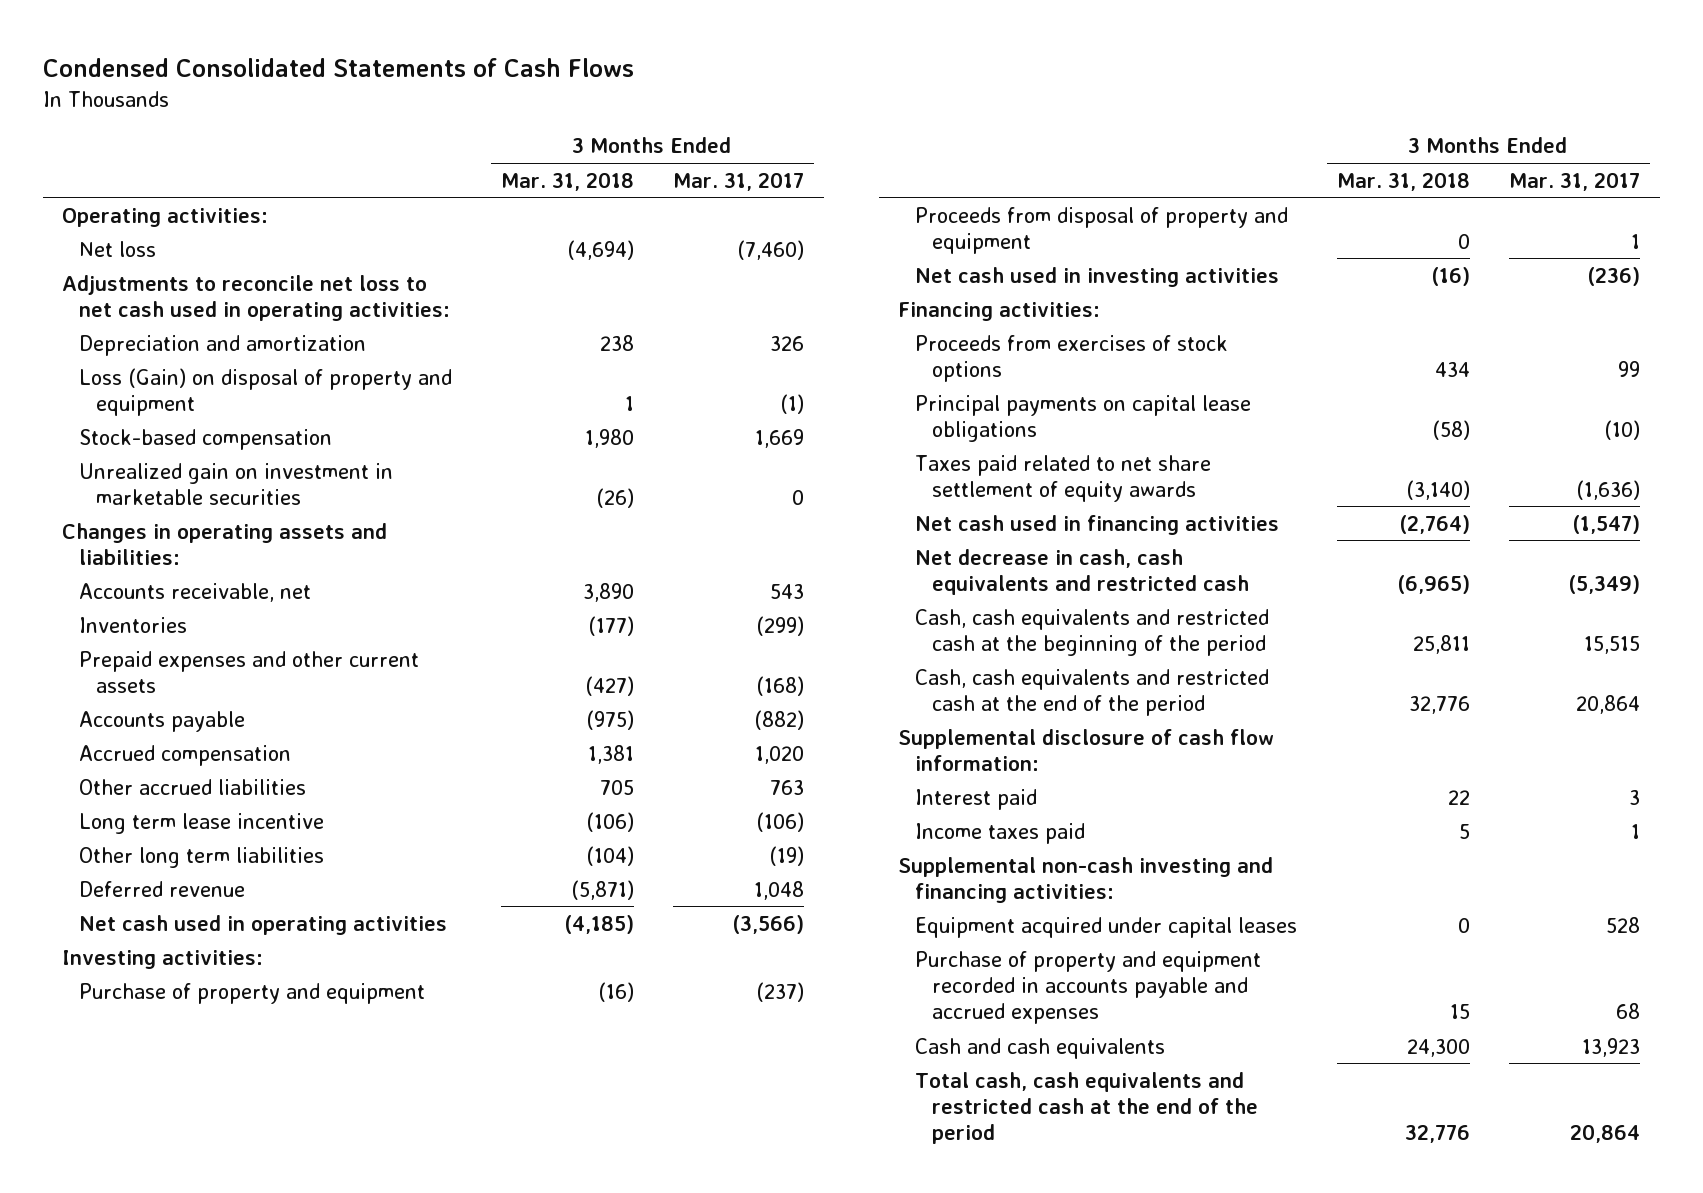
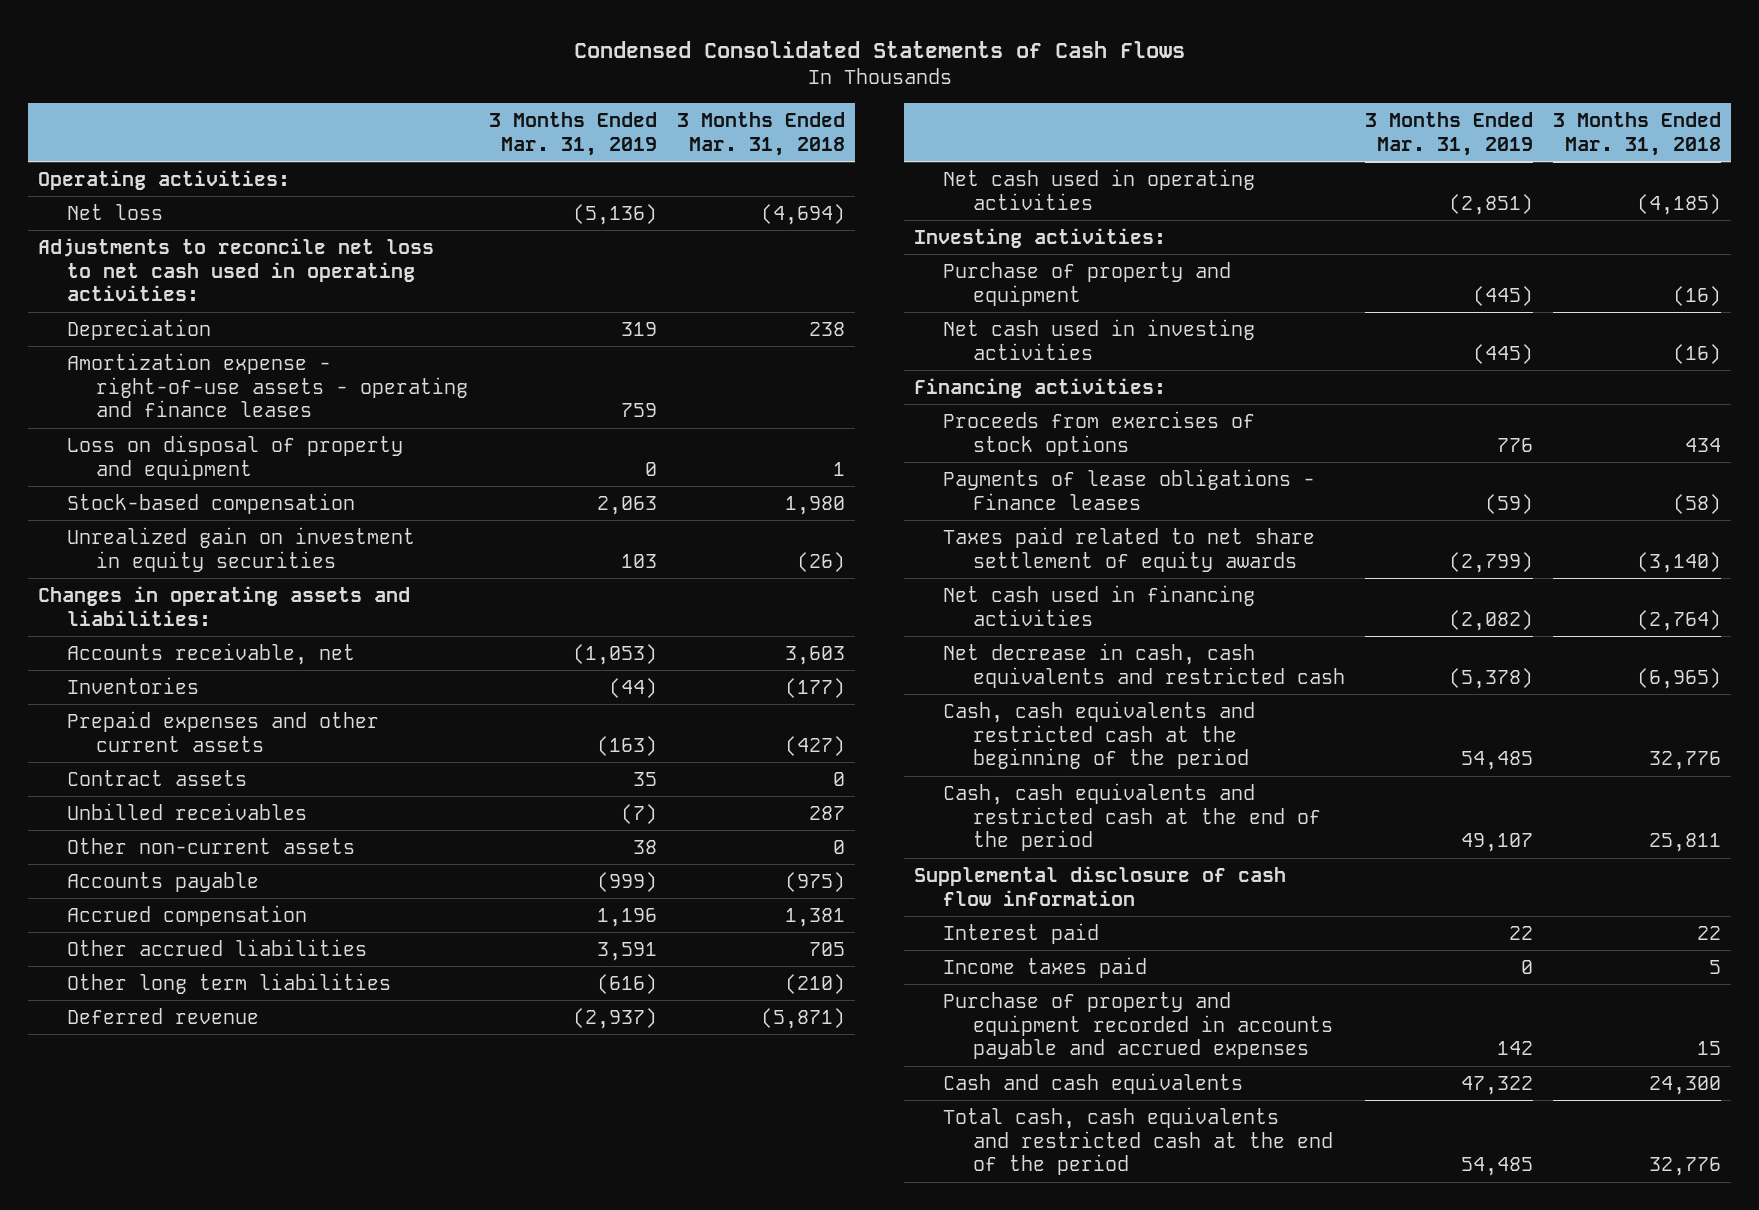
- | 3 Months Ended Mar. 31, 2018 | 3 Months Ended Mar. 31, 2017
+ | 3 Months Ended Mar. 31, 2019 | 3 Months Ended Mar. 31, 2018
- Depreciation and amortization | 238 | 326
- Loss (Gain) on disposal of property and equipment | 1 | (1)
+ Depreciation | 319 | 238
+ Amortization expense - right-of-use assets - operating and finance leases | 759 |
+ Loss on disposal of property and equipment | 0 | 1
- Unrealized gain on investment in marketable securities | (26) | 0
+ Unrealized gain on investment in equity securities | 103 | (26)
- Accounts receivable, net | 3,890 | 543
+ Accounts receivable, net | (1,053) | 3,603
+ Contract assets | 35 | 0
+ Unbilled receivables | (7) | 287
+ Other non-current assets | 38 | 0
- Long term lease incentive | (106) | (106)
- Other long term liabilities | (104) | (19)
+ Other long term liabilities | (616) | (210)
- Proceeds from disposal of property and equipment | 0 | 1
- Principal payments on capital lease obligations | (58) | (10)
+ Payments of lease obligations - Finance leases | (59) | (58)
- Cash, cash equivalents and restricted cash at the beginning of the period | 25,811 | 15,515
- Cash, cash equivalents and restricted cash at the end of the period | 32,776 | 20,864
- Supplemental disclosure of cash flow information:
+ Cash, cash equivalents and restricted cash at the beginning of the period | 54,485 | 32,776
+ Cash, cash equivalents and restricted cash at the end of the period | 49,107 | 25,811
+ Supplemental disclosure of cash flow information
- Supplemental non-cash investing and financing activities:
- Equipment acquired under capital leases | 0 | 528

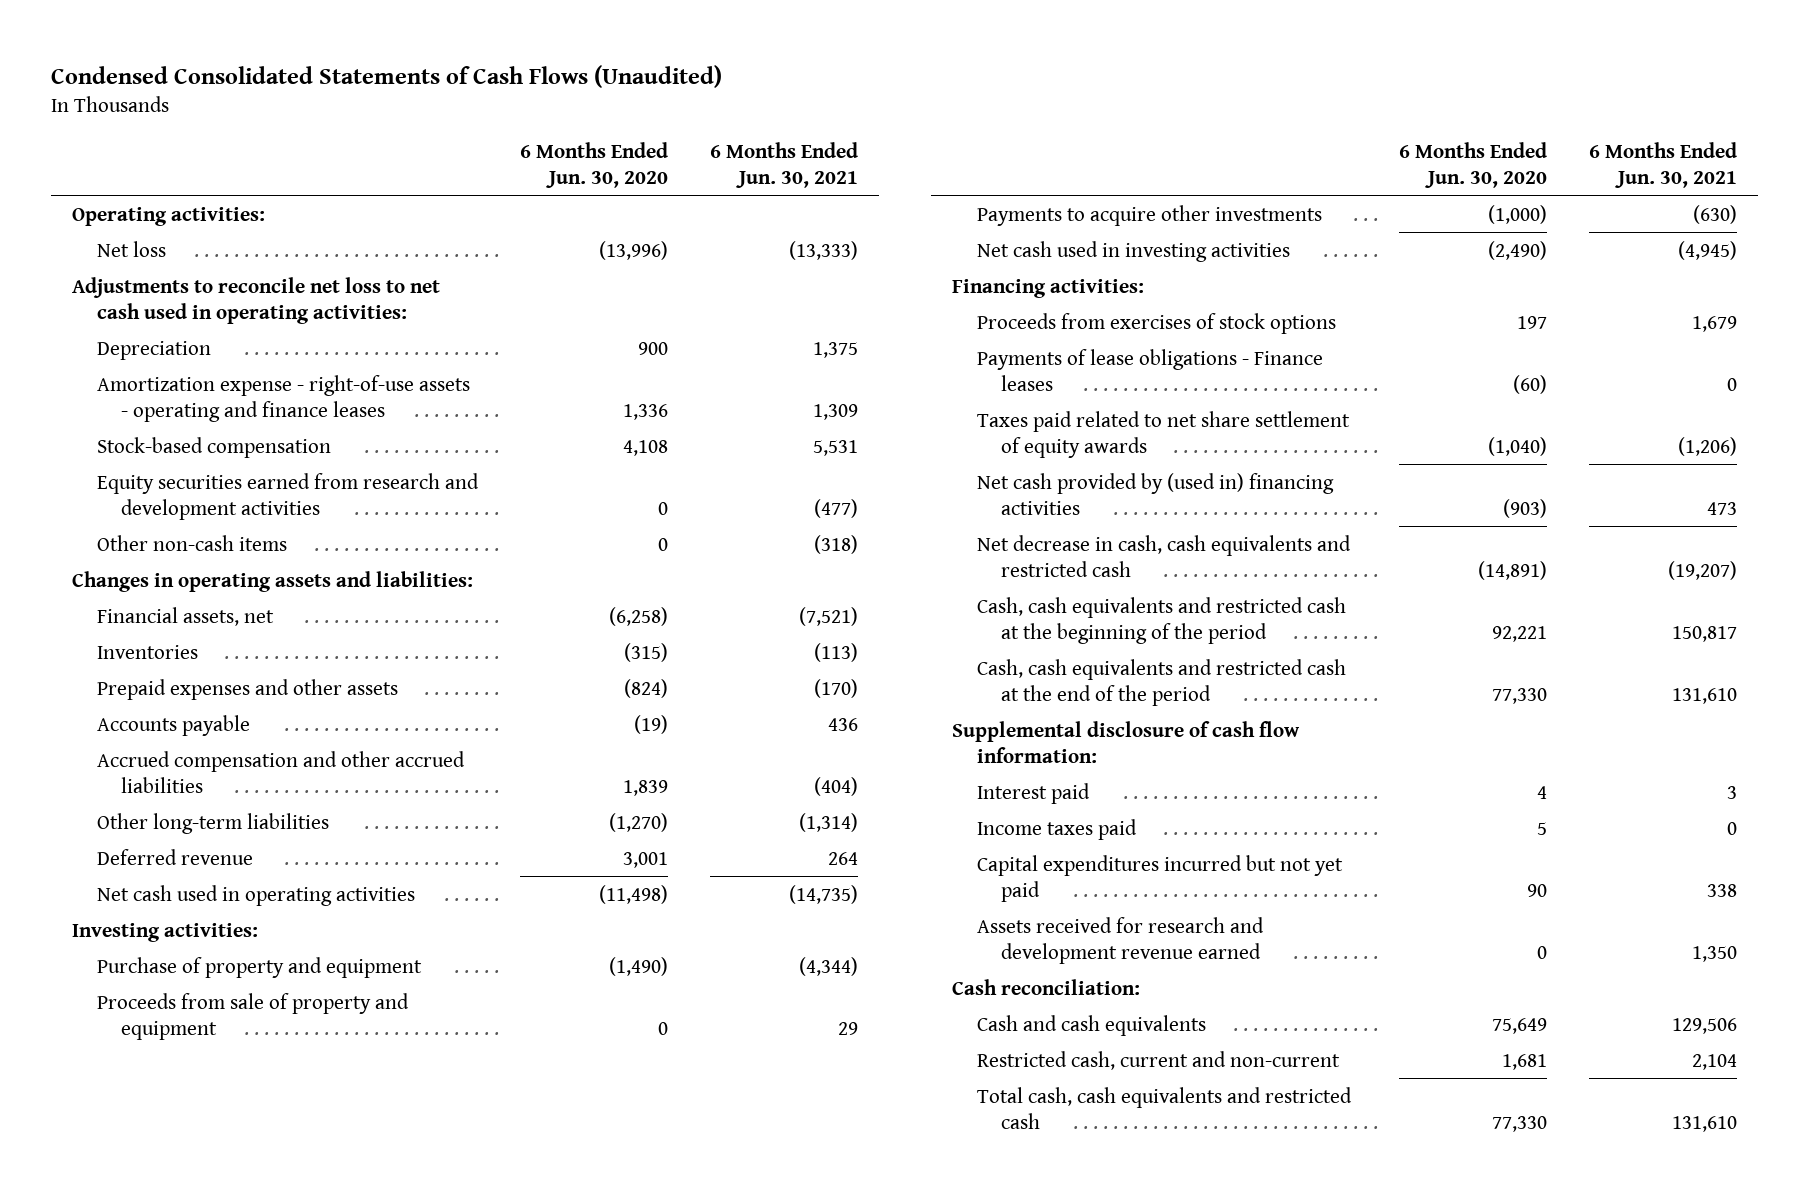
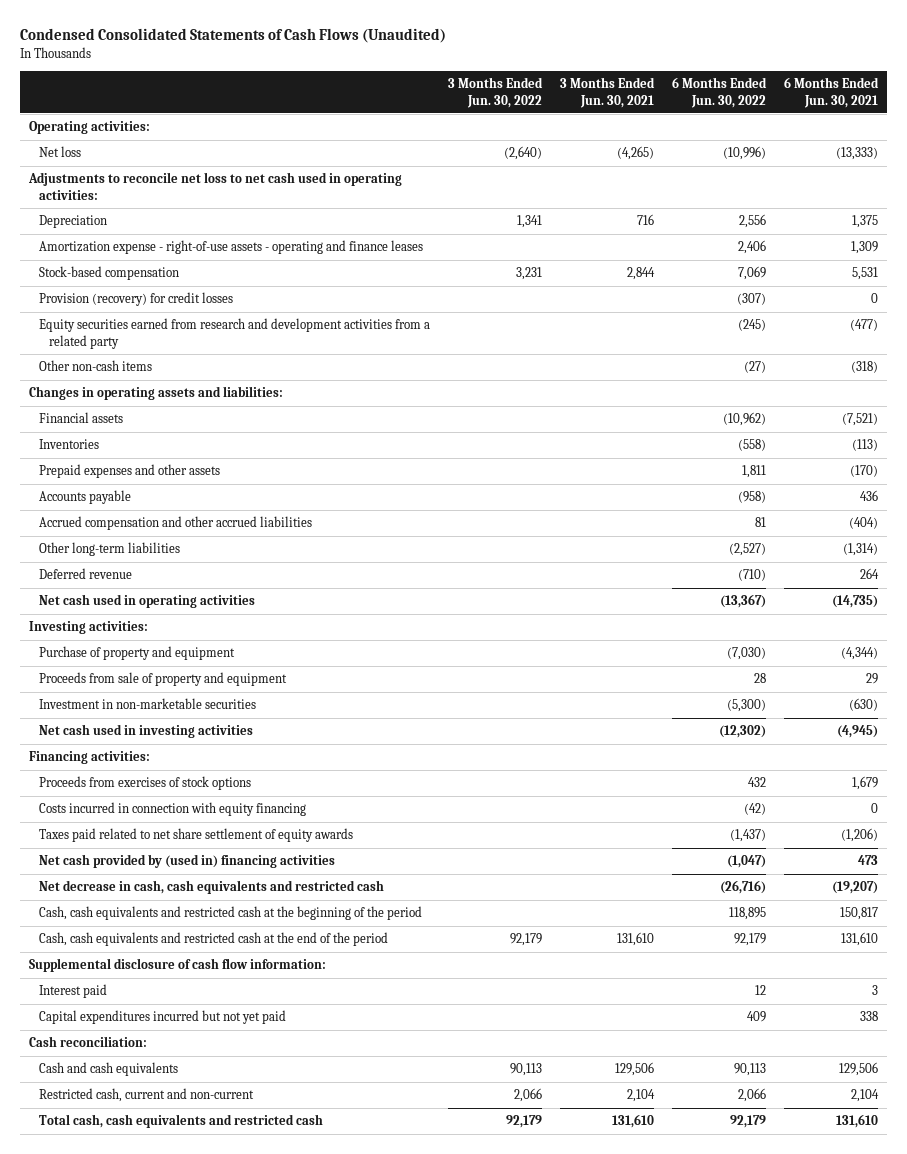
- | 6 Months Ended Jun. 30, 2020 | 6 Months Ended Jun. 30, 2021
+ | 3 Months Ended Jun. 30, 2022 | 3 Months Ended Jun. 30, 2021 | 6 Months Ended Jun. 30, 2022 | 6 Months Ended Jun. 30, 2021
- Equity securities earned from research and development activities | 0 | (477)
+ Provision (recovery) for credit losses | | | (307) | 0
+ Equity securities earned from research and development activities from a related party | | | (245) | (477)
- Financial assets, net | (6,258) | (7,521)
+ Financial assets | | | (10,962) | (7,521)
- Payments to acquire other investments | (1,000) | (630)
+ Investment in non-marketable securities | | | (5,300) | (630)
- Payments of lease obligations - Finance leases | (60) | 0
+ Costs incurred in connection with equity financing | | | (42) | 0
- Income taxes paid | 5 | 0
- Assets received for research and development revenue earned | 0 | 1,350

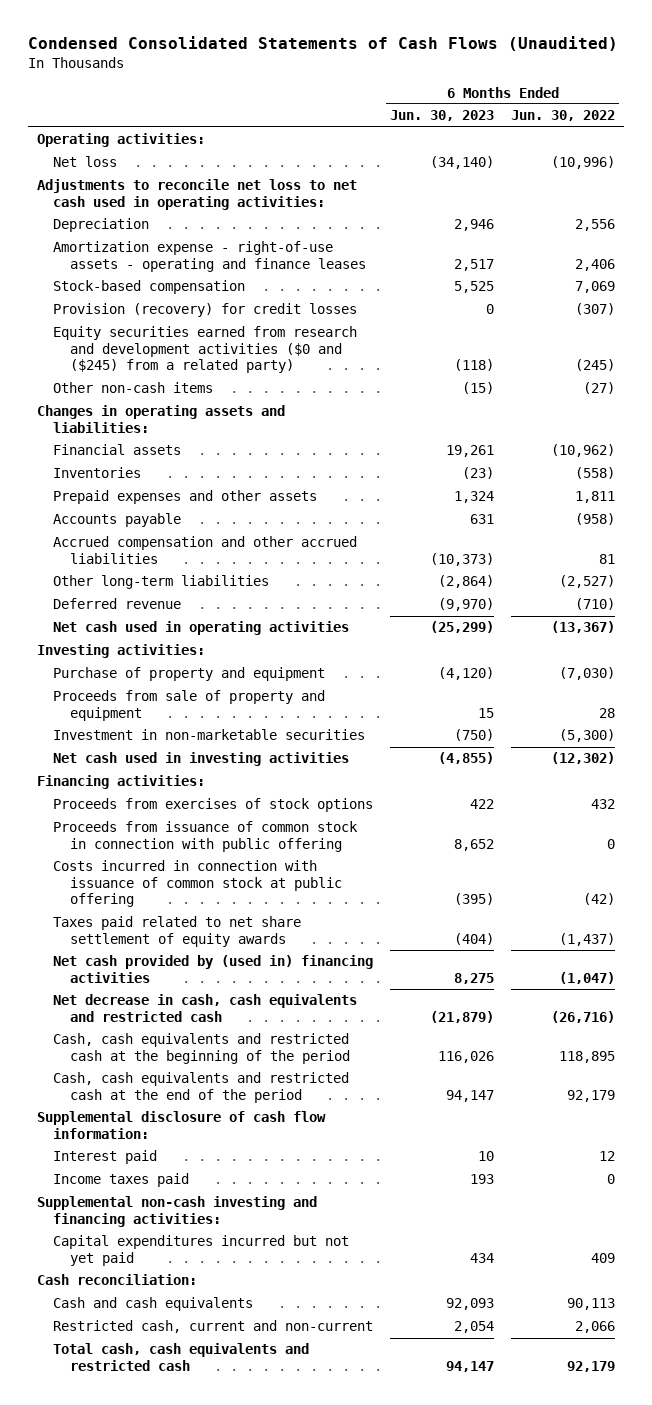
- | 3 Months Ended Jun. 30, 2022 | 3 Months Ended Jun. 30, 2021 | 6 Months Ended Jun. 30, 2022 | 6 Months Ended Jun. 30, 2021
+ | 6 Months Ended Jun. 30, 2023 | 6 Months Ended Jun. 30, 2022
- Equity securities earned from research and development activities from a related party | | | (245) | (477)
+ Equity securities earned from research and development activities ($0 and ($245) from a related party) | (118) | (245)
- Costs incurred in connection with equity financing | | | (42) | 0
+ Proceeds from issuance of common stock in connection with public offering | 8,652 | 0
+ Costs incurred in connection with issuance of common stock at public offering | (395) | (42)
+ Income taxes paid | 193 | 0
+ Supplemental non-cash investing and financing activities:

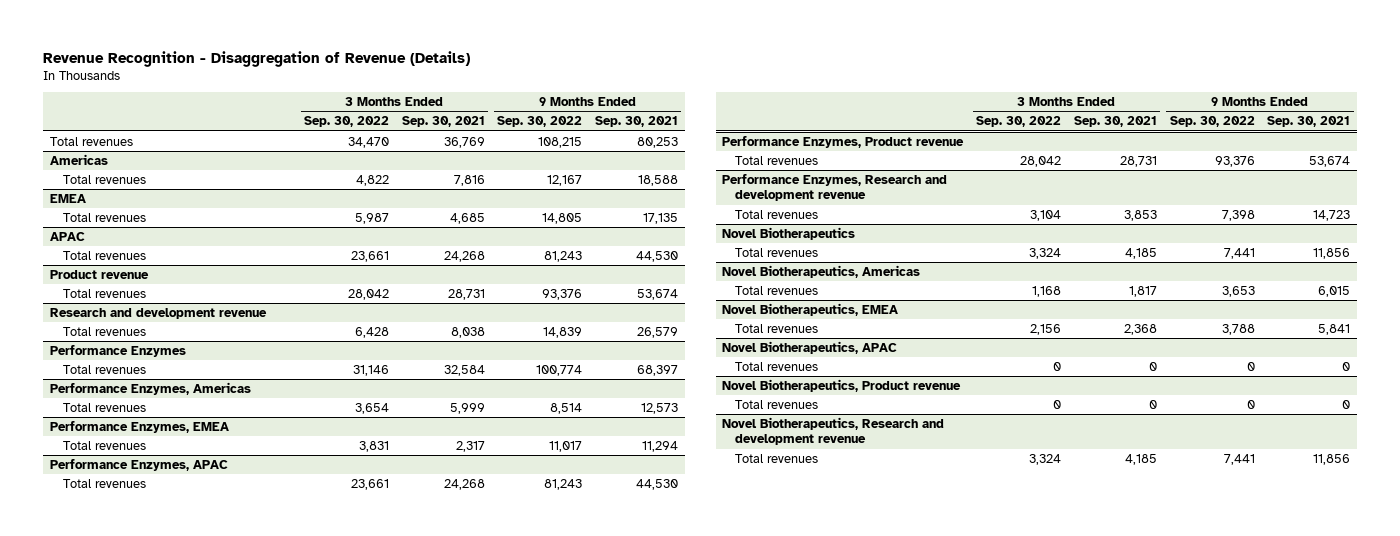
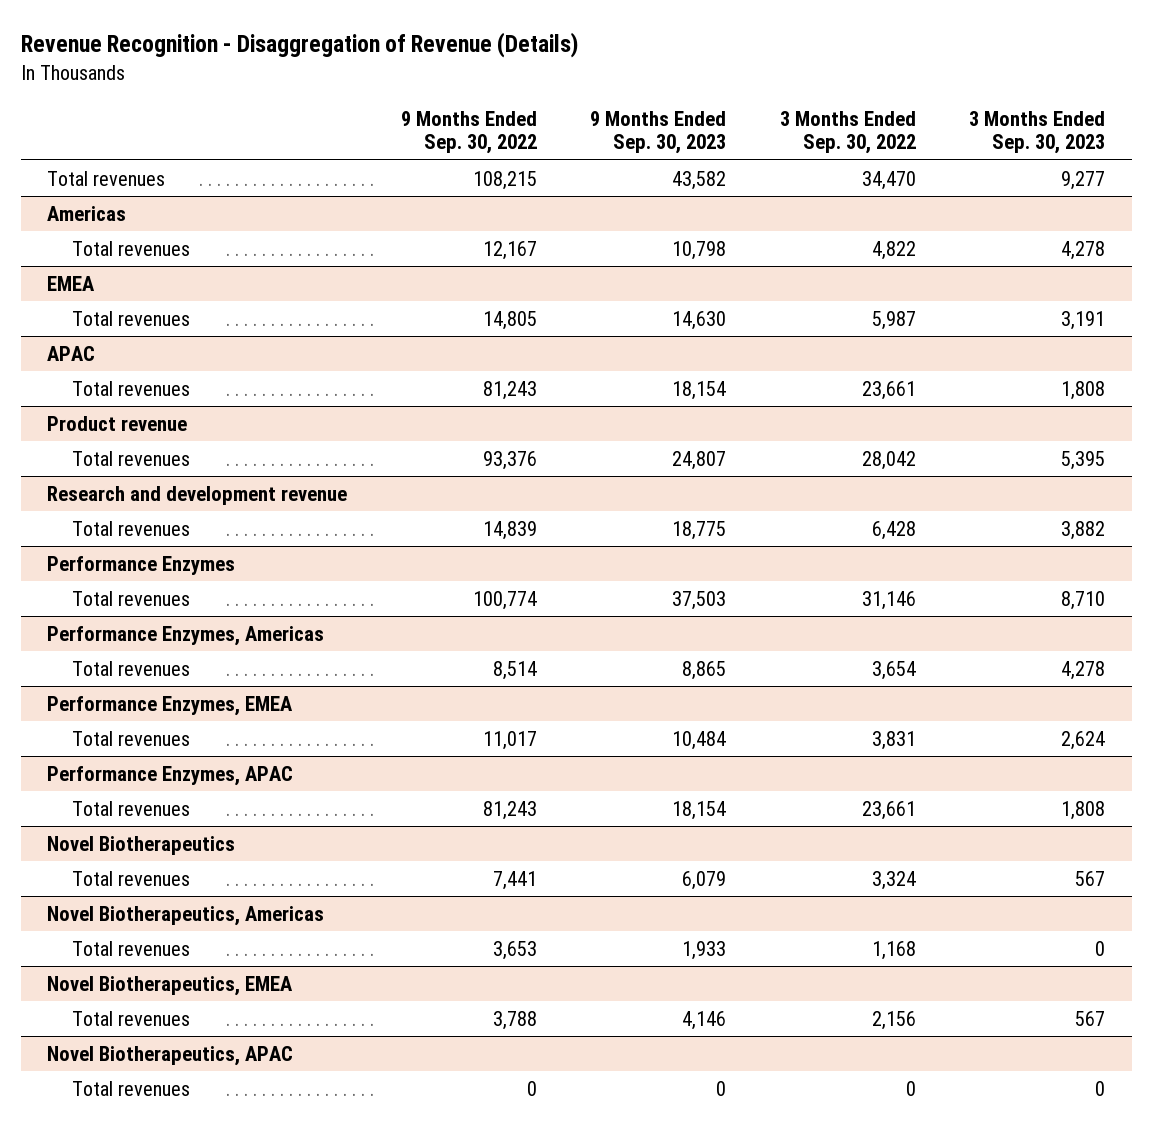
- | 3 Months Ended Sep. 30, 2022 | 3 Months Ended Sep. 30, 2021 | 9 Months Ended Sep. 30, 2022 | 9 Months Ended Sep. 30, 2021
+ | 9 Months Ended Sep. 30, 2022 | 9 Months Ended Sep. 30, 2023 | 3 Months Ended Sep. 30, 2022 | 3 Months Ended Sep. 30, 2023
- Performance Enzymes, Product revenue
- Total revenues | 28,042 | 28,731 | 93,376 | 53,674
- Performance Enzymes, Research and development revenue
- Total revenues | 3,104 | 3,853 | 7,398 | 14,723
- Novel Biotherapeutics, Product revenue
- Total revenues | 0 | 0 | 0 | 0
- Novel Biotherapeutics, Research and development revenue
- Total revenues | 3,324 | 4,185 | 7,441 | 11,856

